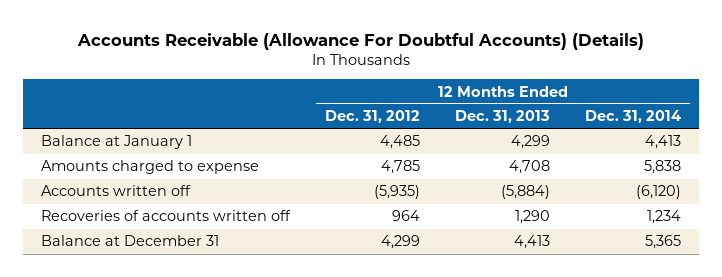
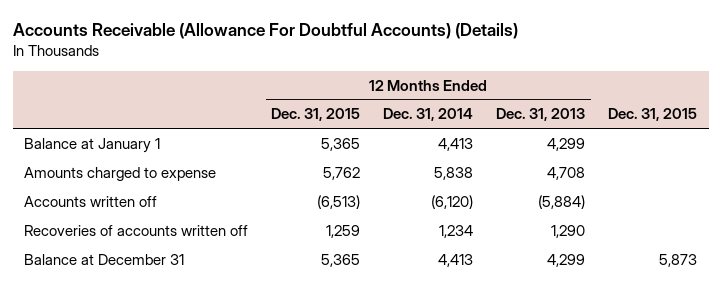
- | 12 Months Ended Dec. 31, 2012 | 12 Months Ended Dec. 31, 2013 | 12 Months Ended Dec. 31, 2014
+ | 12 Months Ended Dec. 31, 2015 | 12 Months Ended Dec. 31, 2014 | 12 Months Ended Dec. 31, 2013 | Dec. 31, 2015
- Balance at December 31 | 4,299 | 4,413 | 5,365
+ Balance at December 31 | 5,365 | 4,413 | 4,299 | 5,873

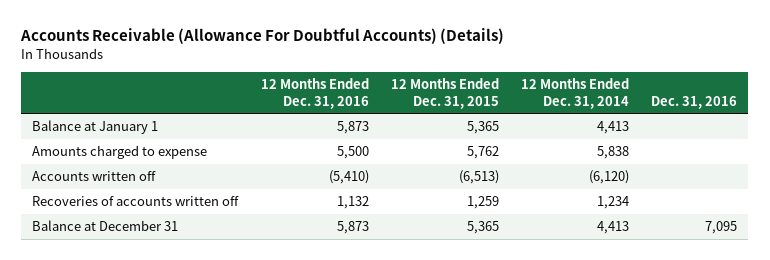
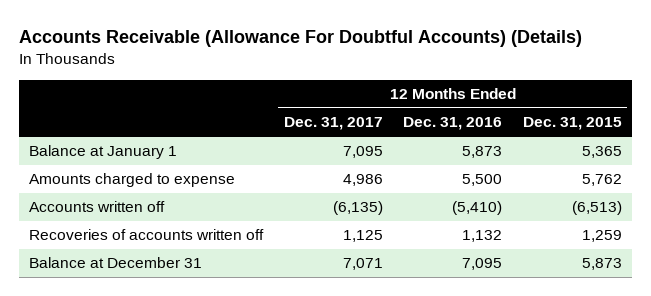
- | 12 Months Ended Dec. 31, 2016 | 12 Months Ended Dec. 31, 2015 | 12 Months Ended Dec. 31, 2014 | Dec. 31, 2016
+ | 12 Months Ended Dec. 31, 2017 | 12 Months Ended Dec. 31, 2016 | 12 Months Ended Dec. 31, 2015
- Balance at December 31 | 5,873 | 5,365 | 4,413 | 7,095
+ Balance at December 31 | 7,071 | 7,095 | 5,873

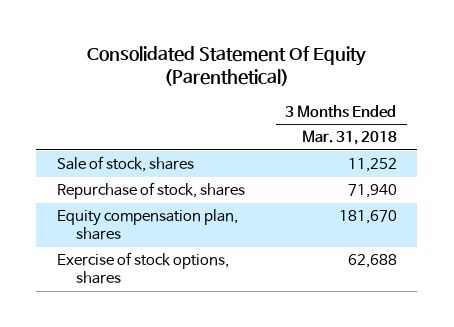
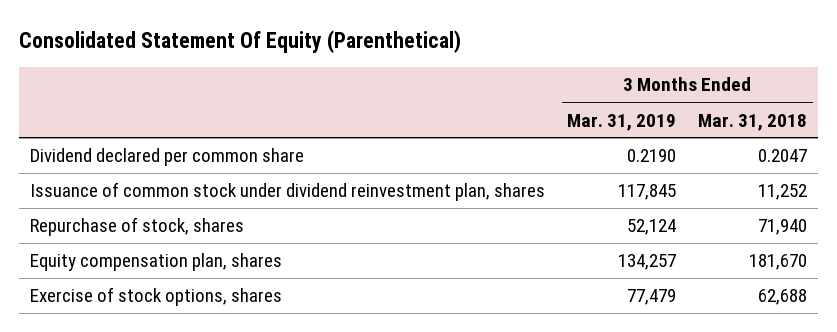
- | 3 Months Ended Mar. 31, 2018
+ | 3 Months Ended Mar. 31, 2019 | 3 Months Ended Mar. 31, 2018
- Sale of stock, shares | 11,252
+ Dividend declared per common share | 0.2190 | 0.2047
+ Issuance of common stock under dividend reinvestment plan, shares | 117,845 | 11,252

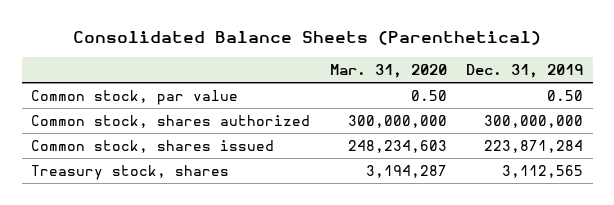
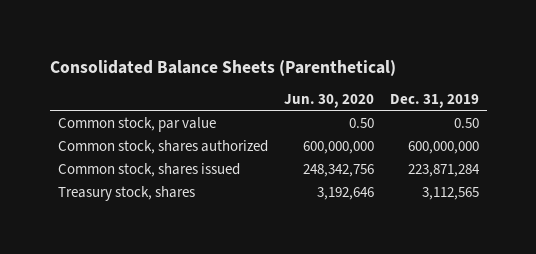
- | Mar. 31, 2020 | Dec. 31, 2019
+ | Jun. 30, 2020 | Dec. 31, 2019
- Common stock, shares authorized | 300,000,000 | 300,000,000
+ Common stock, shares authorized | 600,000,000 | 600,000,000

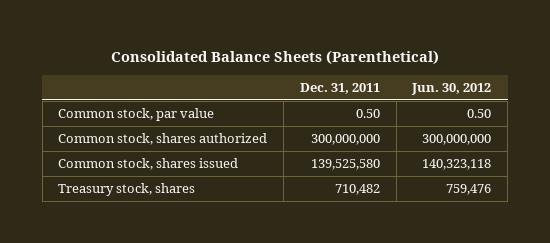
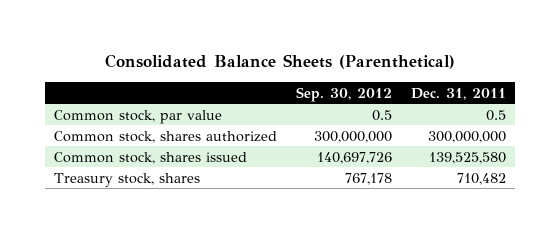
- | Dec. 31, 2011 | Jun. 30, 2012
+ | Sep. 30, 2012 | Dec. 31, 2011
- Common stock, par value | 0.50 | 0.50
+ Common stock, par value | 0.5 | 0.5

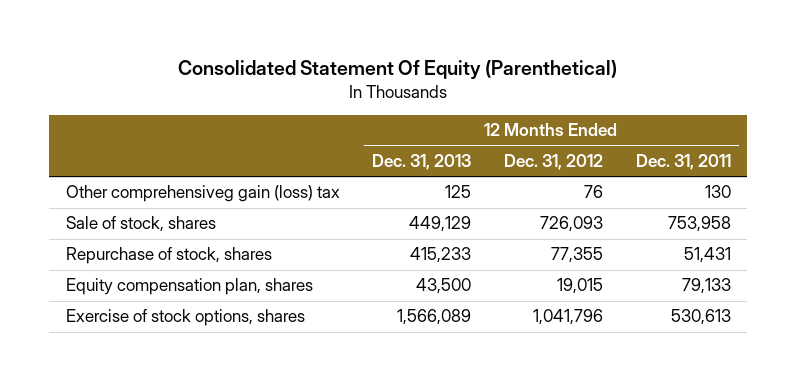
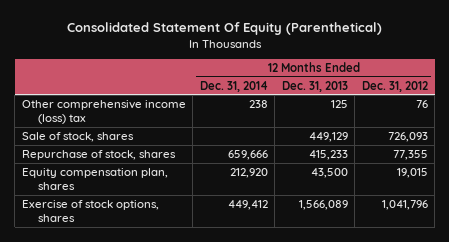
- | 12 Months Ended Dec. 31, 2013 | 12 Months Ended Dec. 31, 2012 | 12 Months Ended Dec. 31, 2011
+ | 12 Months Ended Dec. 31, 2014 | 12 Months Ended Dec. 31, 2013 | 12 Months Ended Dec. 31, 2012
- Other comprehensiveg gain (loss) tax | 125 | 76 | 130
+ Other comprehensive income (loss) tax | 238 | 125 | 76

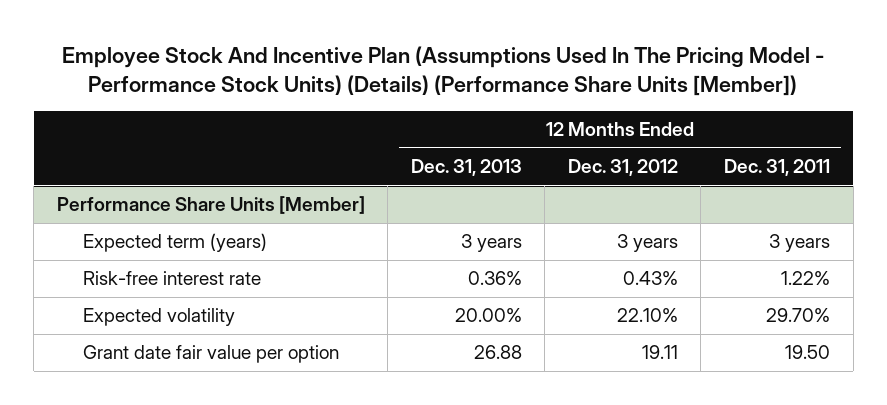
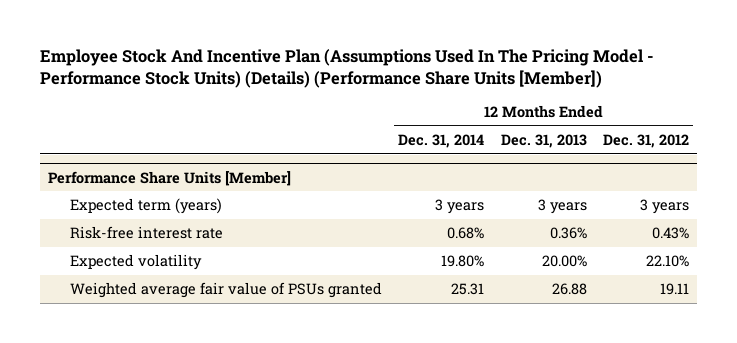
- | 12 Months Ended Dec. 31, 2013 | 12 Months Ended Dec. 31, 2012 | 12 Months Ended Dec. 31, 2011
+ | 12 Months Ended Dec. 31, 2014 | 12 Months Ended Dec. 31, 2013 | 12 Months Ended Dec. 31, 2012
@ Performance Share Units [Member]
- Grant date fair value per option | 26.88 | 19.11 | 19.50
+ Weighted average fair value of PSUs granted | 25.31 | 26.88 | 19.11

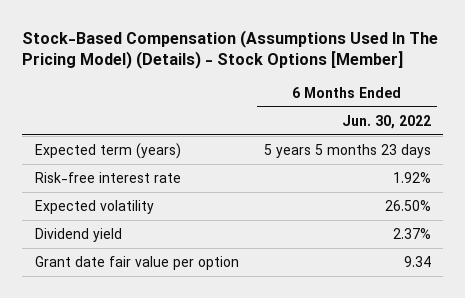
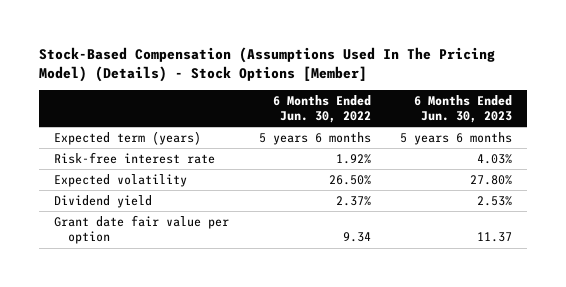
- | 6 Months Ended Jun. 30, 2022
+ | 6 Months Ended Jun. 30, 2022 | 6 Months Ended Jun. 30, 2023
- Expected term (years) | 5 years 5 months 23 days
+ Expected term (years) | 5 years 6 months | 5 years 6 months

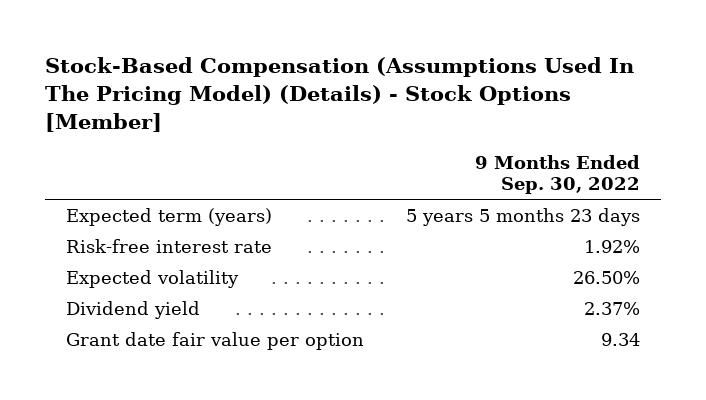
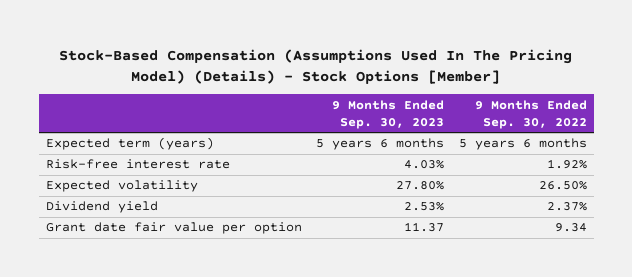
- | 9 Months Ended Sep. 30, 2022
+ | 9 Months Ended Sep. 30, 2023 | 9 Months Ended Sep. 30, 2022
- Expected term (years) | 5 years 5 months 23 days
+ Expected term (years) | 5 years 6 months | 5 years 6 months

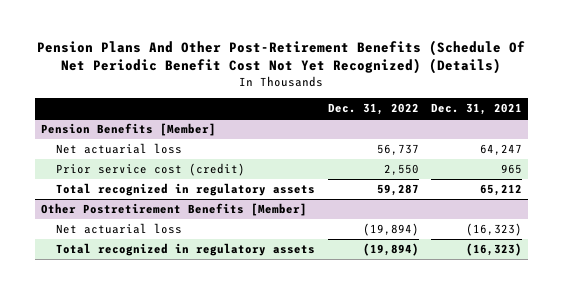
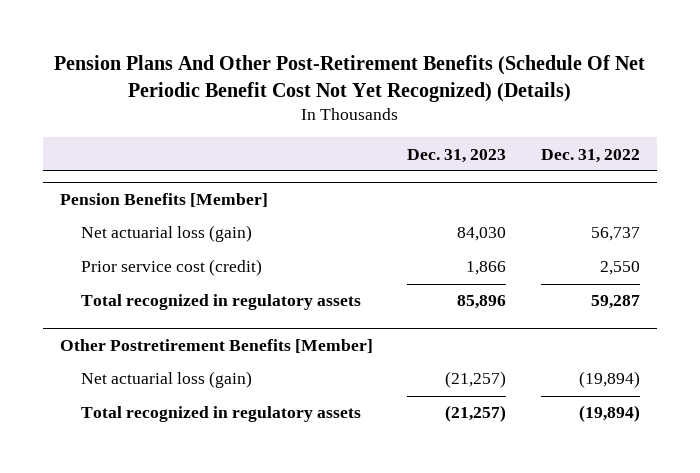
- | Dec. 31, 2022 | Dec. 31, 2021
+ | Dec. 31, 2023 | Dec. 31, 2022
@ Pension Benefits [Member]
- Net actuarial loss | 56,737 | 64,247
+ Net actuarial loss (gain) | 84,030 | 56,737
@ Other Postretirement Benefits [Member]
- Net actuarial loss | (19,894) | (16,323)
+ Net actuarial loss (gain) | (21,257) | (19,894)

